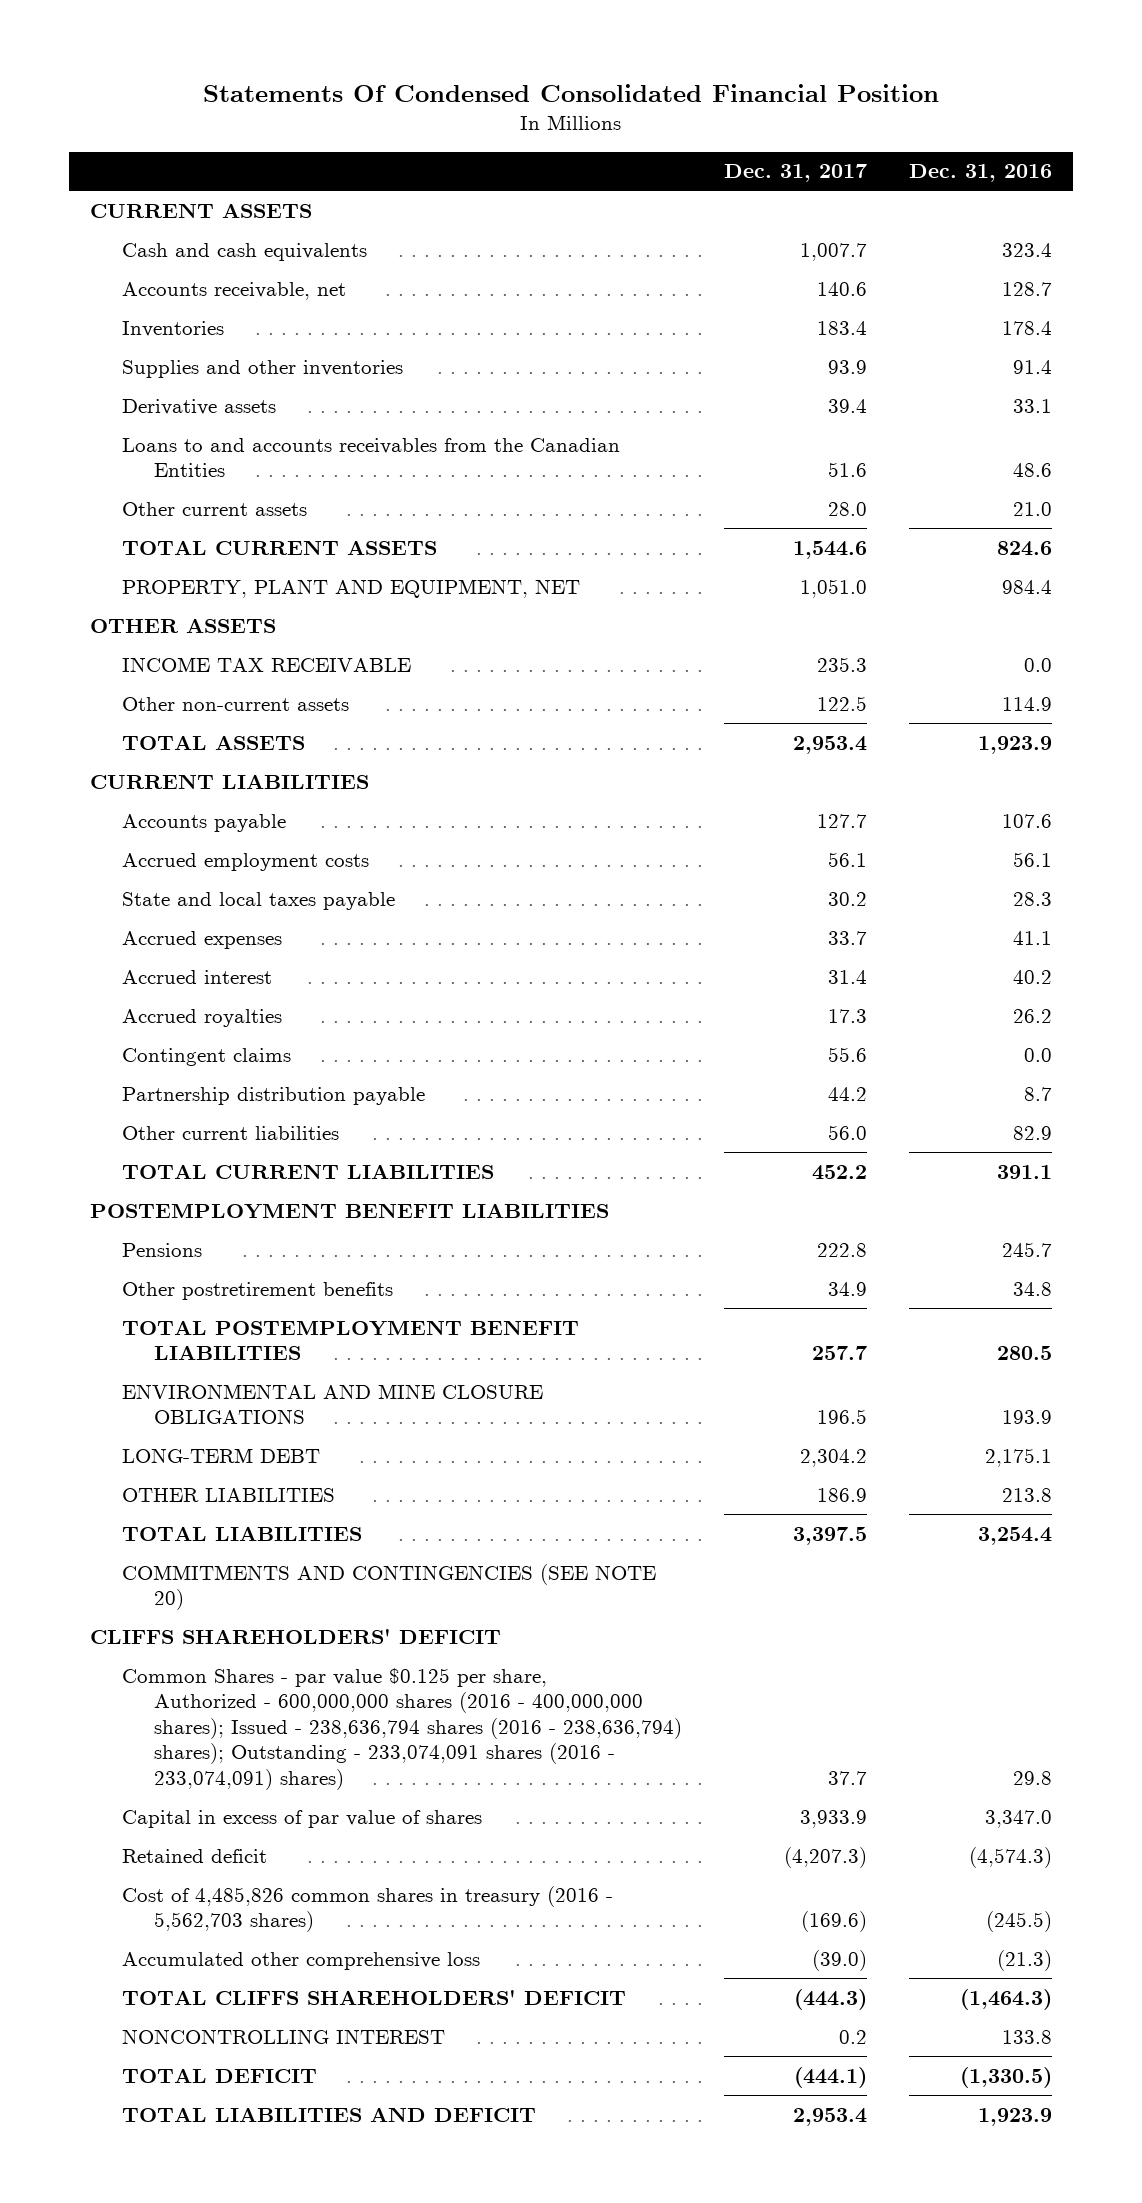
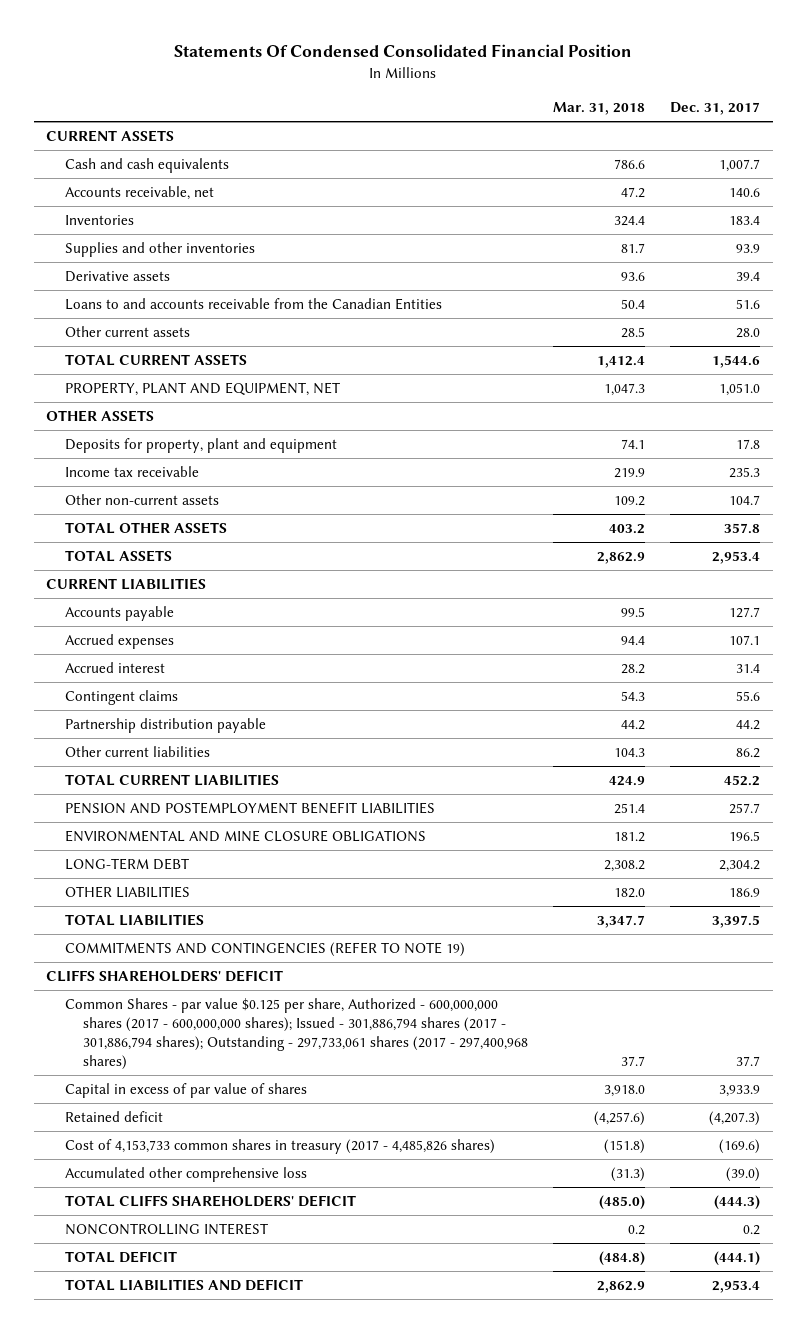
- | Dec. 31, 2017 | Dec. 31, 2016
+ | Mar. 31, 2018 | Dec. 31, 2017
- Loans to and accounts receivables from the Canadian Entities | 51.6 | 48.6
+ Loans to and accounts receivable from the Canadian Entities | 50.4 | 51.6
- INCOME TAX RECEIVABLE | 235.3 | 0.0
- Other non-current assets | 122.5 | 114.9
+ Deposits for property, plant and equipment | 74.1 | 17.8
+ Income tax receivable | 219.9 | 235.3
+ Other non-current assets | 109.2 | 104.7
+ TOTAL OTHER ASSETS | 403.2 | 357.8
- Accrued employment costs | 56.1 | 56.1
- State and local taxes payable | 30.2 | 28.3
- Accrued expenses | 33.7 | 41.1
+ Accrued expenses | 94.4 | 107.1
- Accrued royalties | 17.3 | 26.2
- Other current liabilities | 56.0 | 82.9
+ Other current liabilities | 104.3 | 86.2
- POSTEMPLOYMENT BENEFIT LIABILITIES
- Pensions | 222.8 | 245.7
- Other postretirement benefits | 34.9 | 34.8
- TOTAL POSTEMPLOYMENT BENEFIT LIABILITIES | 257.7 | 280.5
+ PENSION AND POSTEMPLOYMENT BENEFIT LIABILITIES | 251.4 | 257.7
- COMMITMENTS AND CONTINGENCIES (SEE NOTE 20)
+ COMMITMENTS AND CONTINGENCIES (REFER TO NOTE 19)
- Common Shares - par value $0.125 per share, Authorized - 600,000,000 shares (2016 - 400,000,000 shares); Issued - 238,636,794 shares (2016 - 238,636,794) shares); Outstanding - 233,074,091 shares (2016 - 233,074,091) shares) | 37.7 | 29.8
+ Common Shares - par value $0.125 per share, Authorized - 600,000,000 shares (2017 - 600,000,000 shares); Issued - 301,886,794 shares (2017 - 301,886,794 shares); Outstanding - 297,733,061 shares (2017 - 297,400,968 shares) | 37.7 | 37.7
- Cost of 4,485,826 common shares in treasury (2016 - 5,562,703 shares) | (169.6) | (245.5)
+ Cost of 4,153,733 common shares in treasury (2017 - 4,485,826 shares) | (151.8) | (169.6)

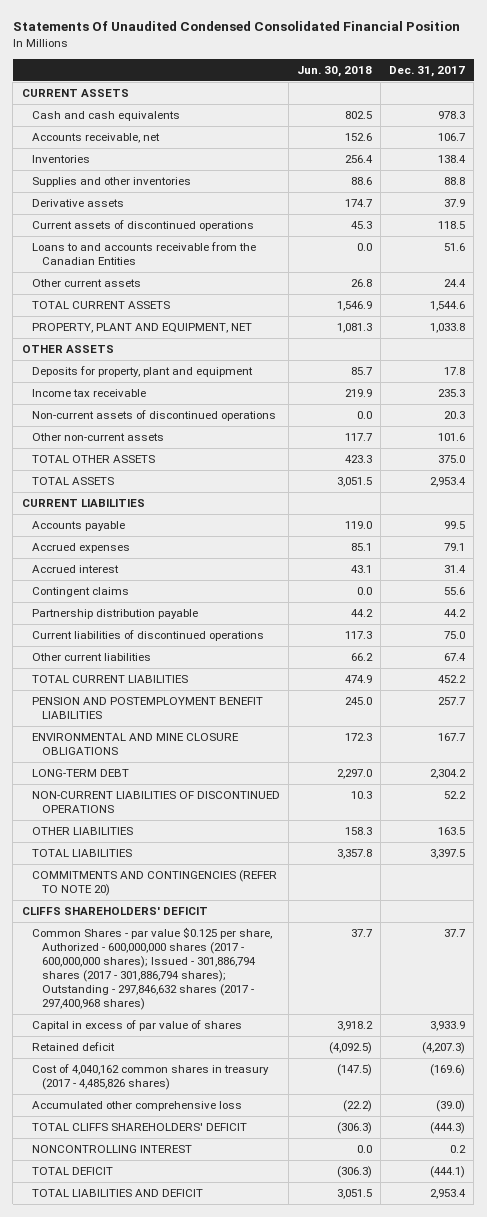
- Statements Of Condensed Consolidated Financial Position
+ Statements Of Unaudited Condensed Consolidated Financial Position
- | Mar. 31, 2018 | Dec. 31, 2017
+ | Jun. 30, 2018 | Dec. 31, 2017
- Cash and cash equivalents | 786.6 | 1,007.7
- Accounts receivable, net | 47.2 | 140.6
- Inventories | 324.4 | 183.4
- Supplies and other inventories | 81.7 | 93.9
- Derivative assets | 93.6 | 39.4
+ Cash and cash equivalents | 802.5 | 978.3
+ Accounts receivable, net | 152.6 | 106.7
+ Inventories | 256.4 | 138.4
+ Supplies and other inventories | 88.6 | 88.8
+ Derivative assets | 174.7 | 37.9
+ Current assets of discontinued operations | 45.3 | 118.5
- Other current assets | 28.5 | 28.0
+ Other current assets | 26.8 | 24.4
- PROPERTY, PLANT AND EQUIPMENT, NET | 1,047.3 | 1,051.0
+ PROPERTY, PLANT AND EQUIPMENT, NET | 1,081.3 | 1,033.8
- Other non-current assets | 109.2 | 104.7
- TOTAL OTHER ASSETS | 403.2 | 357.8
+ Non-current assets of discontinued operations | 0.0 | 20.3
+ Other non-current assets | 117.7 | 101.6
+ TOTAL OTHER ASSETS | 423.3 | 375.0
- Accounts payable | 99.5 | 127.7
- Accrued expenses | 94.4 | 107.1
+ Accounts payable | 119.0 | 99.5
+ Accrued expenses | 85.1 | 79.1
- Other current liabilities | 104.3 | 86.2
+ Current liabilities of discontinued operations | 117.3 | 75.0
+ Other current liabilities | 66.2 | 67.4
- ENVIRONMENTAL AND MINE CLOSURE OBLIGATIONS | 181.2 | 196.5
+ ENVIRONMENTAL AND MINE CLOSURE OBLIGATIONS | 172.3 | 167.7
- OTHER LIABILITIES | 182.0 | 186.9
+ NON-CURRENT LIABILITIES OF DISCONTINUED OPERATIONS | 10.3 | 52.2
+ OTHER LIABILITIES | 158.3 | 163.5
- COMMITMENTS AND CONTINGENCIES (REFER TO NOTE 19)
+ COMMITMENTS AND CONTINGENCIES (REFER TO NOTE 20)
- Common Shares - par value $0.125 per share, Authorized - 600,000,000 shares (2017 - 600,000,000 shares); Issued - 301,886,794 shares (2017 - 301,886,794 shares); Outstanding - 297,733,061 shares (2017 - 297,400,968 shares) | 37.7 | 37.7
+ Common Shares - par value $0.125 per share, Authorized - 600,000,000 shares (2017 - 600,000,000 shares); Issued - 301,886,794 shares (2017 - 301,886,794 shares); Outstanding - 297,846,632 shares (2017 - 297,400,968 shares) | 37.7 | 37.7
- Cost of 4,153,733 common shares in treasury (2017 - 4,485,826 shares) | (151.8) | (169.6)
+ Cost of 4,040,162 common shares in treasury (2017 - 4,485,826 shares) | (147.5) | (169.6)

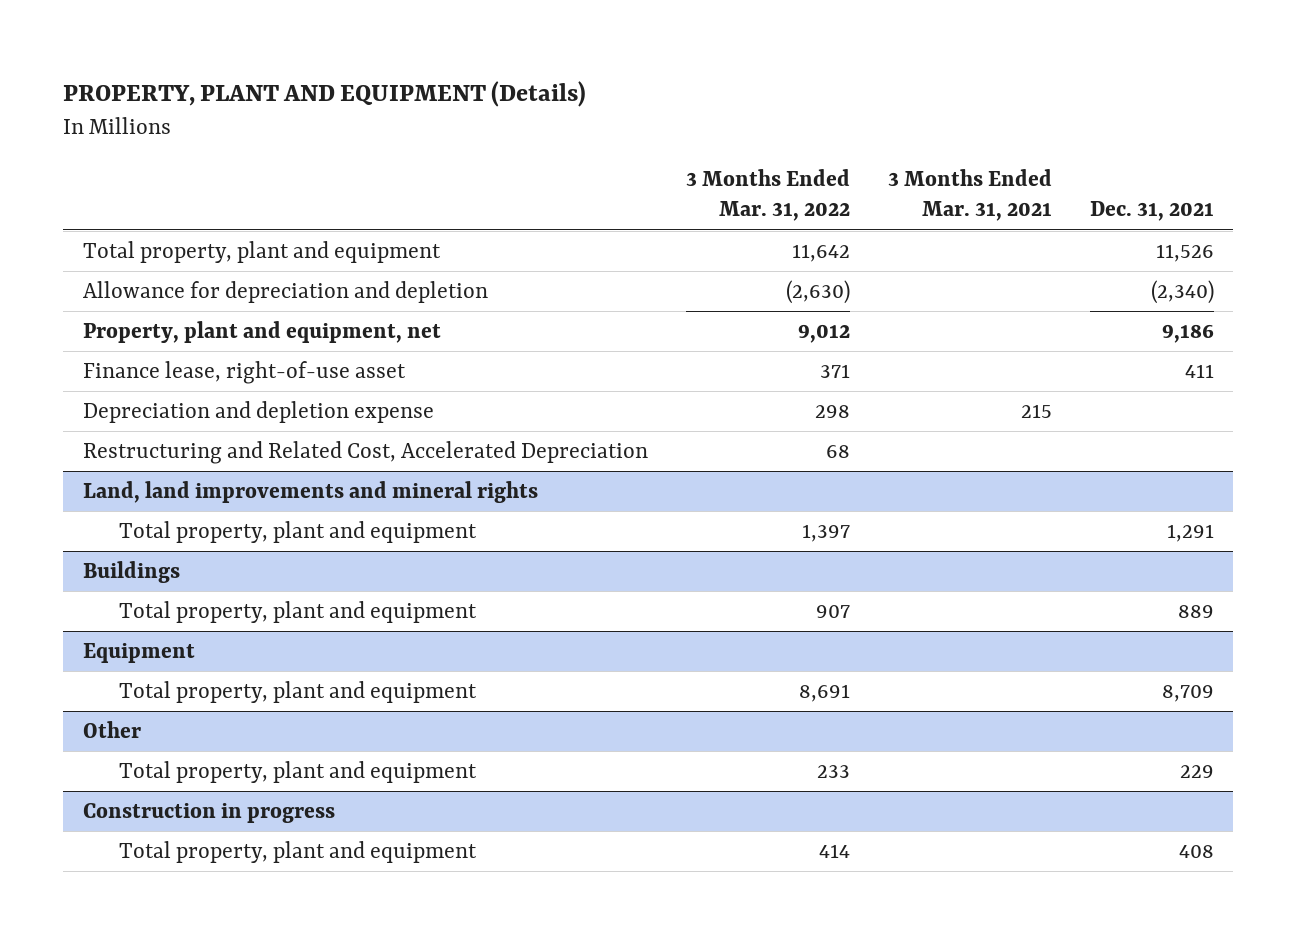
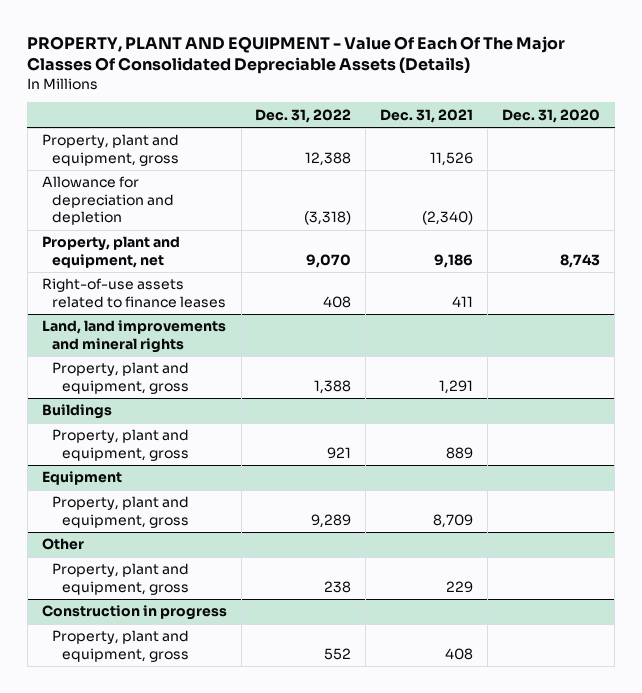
- PROPERTY, PLANT AND EQUIPMENT (Details)
+ PROPERTY, PLANT AND EQUIPMENT - Value Of Each Of The Major Classes Of Consolidated Depreciable Assets (Details)
- | 3 Months Ended Mar. 31, 2022 | 3 Months Ended Mar. 31, 2021 | Dec. 31, 2021
+ | Dec. 31, 2022 | Dec. 31, 2021 | Dec. 31, 2020
- Total property, plant and equipment | 11,642 | | 11,526
+ Property, plant and equipment, gross | 12,388 | 11,526 |
- Finance lease, right-of-use asset | 371 | | 411
- Depreciation and depletion expense | 298 | 215 |
- Restructuring and Related Cost, Accelerated Depreciation | 68 | |
+ Right-of-use assets related to finance leases | 408 | 411 |
@ Land, land improvements and mineral rights
- Total property, plant and equipment | 1,397 | | 1,291
+ Property, plant and equipment, gross | 1,388 | 1,291 |
@ Buildings
- Total property, plant and equipment | 907 | | 889
+ Property, plant and equipment, gross | 921 | 889 |
@ Equipment
- Total property, plant and equipment | 8,691 | | 8,709
+ Property, plant and equipment, gross | 9,289 | 8,709 |
@ Other
- Total property, plant and equipment | 233 | | 229
+ Property, plant and equipment, gross | 238 | 229 |
@ Construction in progress
- Total property, plant and equipment | 414 | | 408
+ Property, plant and equipment, gross | 552 | 408 |

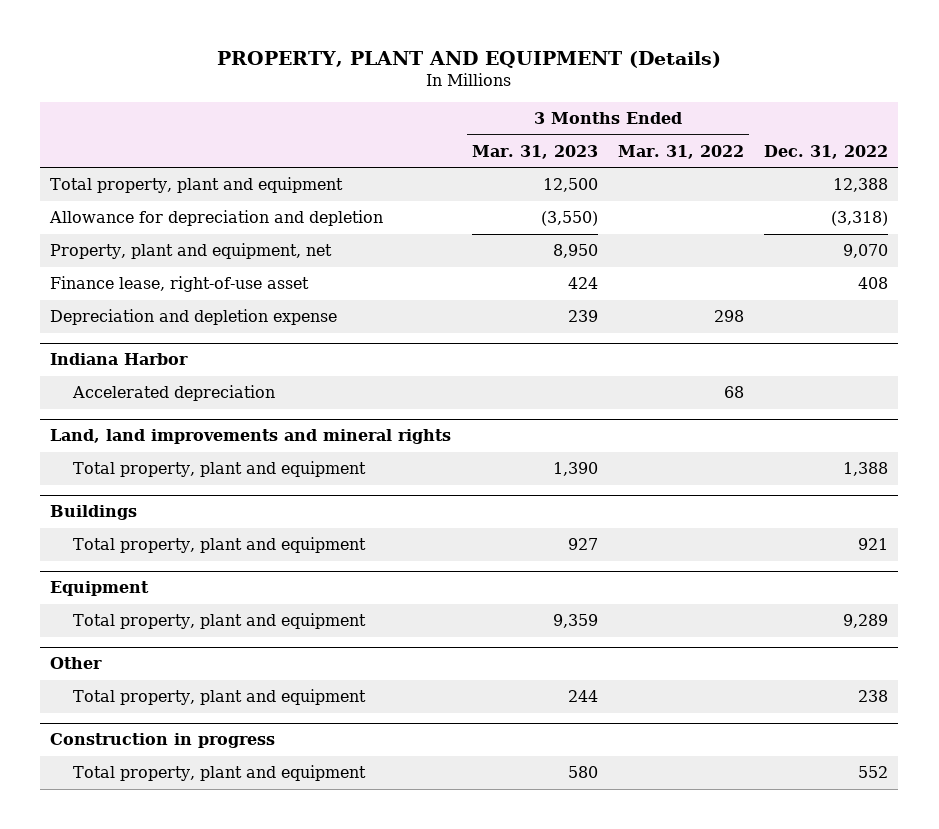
- PROPERTY, PLANT AND EQUIPMENT - Value Of Each Of The Major Classes Of Consolidated Depreciable Assets (Details)
+ PROPERTY, PLANT AND EQUIPMENT (Details)
- | Dec. 31, 2022 | Dec. 31, 2021 | Dec. 31, 2020
+ | 3 Months Ended Mar. 31, 2023 | 3 Months Ended Mar. 31, 2022 | Dec. 31, 2022
- Property, plant and equipment, gross | 12,388 | 11,526 |
+ Total property, plant and equipment | 12,500 | | 12,388
- Right-of-use assets related to finance leases | 408 | 411 |
+ Finance lease, right-of-use asset | 424 | | 408
+ Depreciation and depletion expense | 239 | 298 |
+ Indiana Harbor
+ Accelerated depreciation | | 68 |
@ Land, land improvements and mineral rights
- Property, plant and equipment, gross | 1,388 | 1,291 |
+ Total property, plant and equipment | 1,390 | | 1,388
@ Buildings
- Property, plant and equipment, gross | 921 | 889 |
+ Total property, plant and equipment | 927 | | 921
@ Equipment
- Property, plant and equipment, gross | 9,289 | 8,709 |
+ Total property, plant and equipment | 9,359 | | 9,289
@ Other
- Property, plant and equipment, gross | 238 | 229 |
+ Total property, plant and equipment | 244 | | 238
@ Construction in progress
- Property, plant and equipment, gross | 552 | 408 |
+ Total property, plant and equipment | 580 | | 552

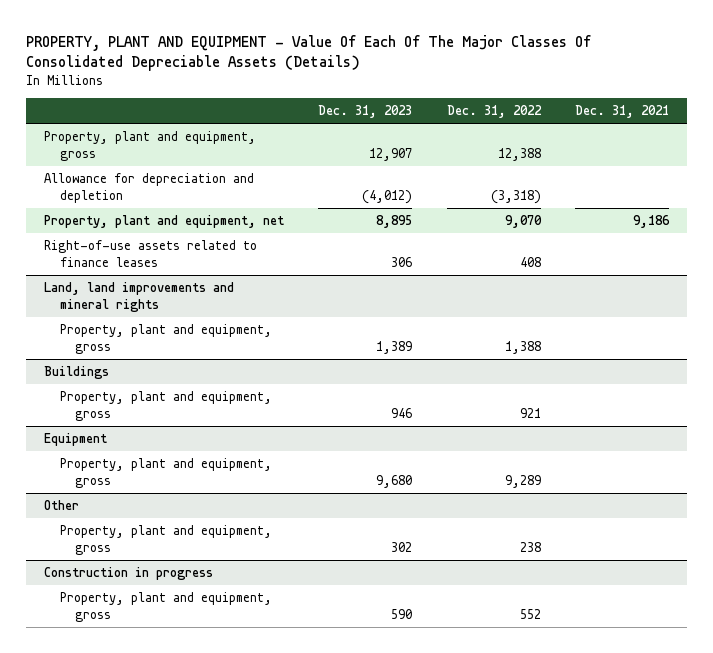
- PROPERTY, PLANT AND EQUIPMENT (Details)
+ PROPERTY, PLANT AND EQUIPMENT - Value Of Each Of The Major Classes Of Consolidated Depreciable Assets (Details)
- | 3 Months Ended Mar. 31, 2023 | 3 Months Ended Mar. 31, 2022 | Dec. 31, 2022
+ | Dec. 31, 2023 | Dec. 31, 2022 | Dec. 31, 2021
- Total property, plant and equipment | 12,500 | | 12,388
+ Property, plant and equipment, gross | 12,907 | 12,388 |
- Finance lease, right-of-use asset | 424 | | 408
- Depreciation and depletion expense | 239 | 298 |
- Indiana Harbor
- Accelerated depreciation | | 68 |
+ Right-of-use assets related to finance leases | 306 | 408 |
@ Land, land improvements and mineral rights
- Total property, plant and equipment | 1,390 | | 1,388
+ Property, plant and equipment, gross | 1,389 | 1,388 |
@ Buildings
- Total property, plant and equipment | 927 | | 921
+ Property, plant and equipment, gross | 946 | 921 |
@ Equipment
- Total property, plant and equipment | 9,359 | | 9,289
+ Property, plant and equipment, gross | 9,680 | 9,289 |
@ Other
- Total property, plant and equipment | 244 | | 238
+ Property, plant and equipment, gross | 302 | 238 |
@ Construction in progress
- Total property, plant and equipment | 580 | | 552
+ Property, plant and equipment, gross | 590 | 552 |

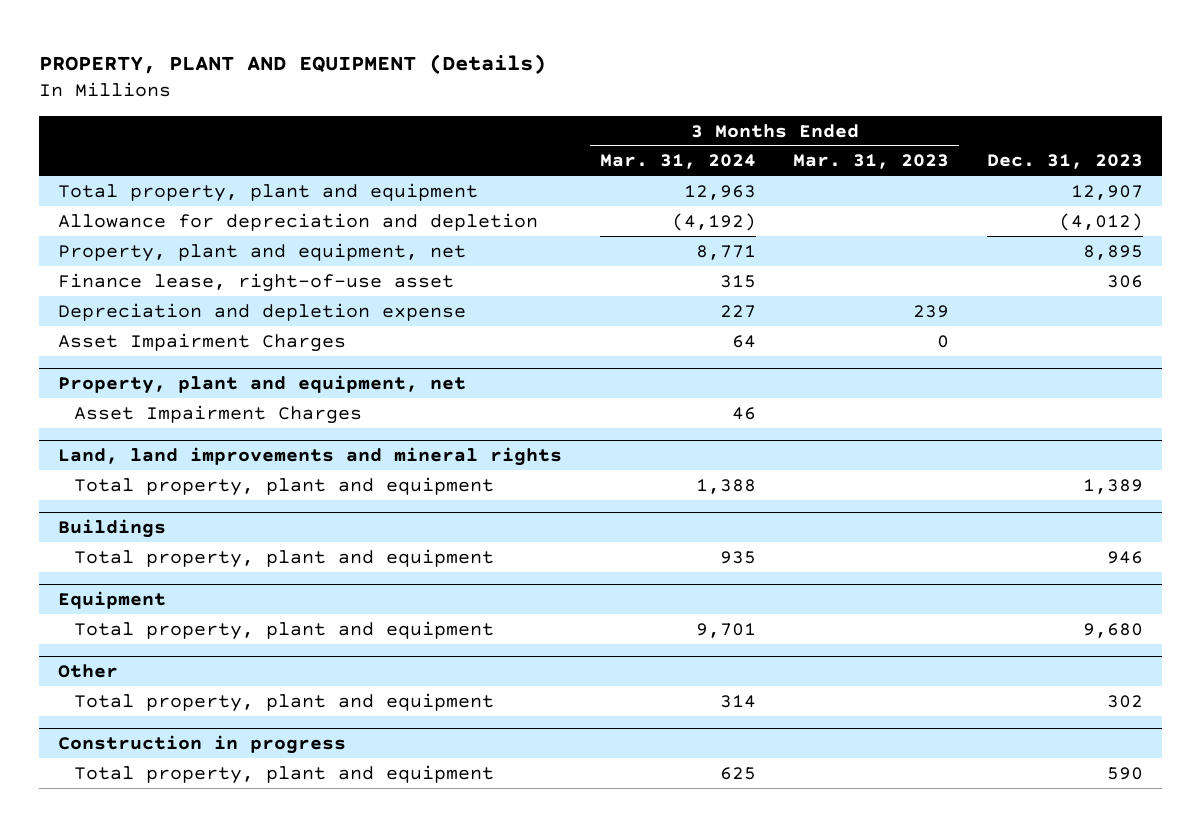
- PROPERTY, PLANT AND EQUIPMENT - Value Of Each Of The Major Classes Of Consolidated Depreciable Assets (Details)
+ PROPERTY, PLANT AND EQUIPMENT (Details)
- | Dec. 31, 2023 | Dec. 31, 2022 | Dec. 31, 2021
+ | 3 Months Ended Mar. 31, 2024 | 3 Months Ended Mar. 31, 2023 | Dec. 31, 2023
- Property, plant and equipment, gross | 12,907 | 12,388 |
+ Total property, plant and equipment | 12,963 | | 12,907
- Right-of-use assets related to finance leases | 306 | 408 |
+ Finance lease, right-of-use asset | 315 | | 306
+ Depreciation and depletion expense | 227 | 239 |
+ Asset Impairment Charges | 64 | 0 |
+ Property, plant and equipment, net
+ Asset Impairment Charges | 46 | |
@ Land, land improvements and mineral rights
- Property, plant and equipment, gross | 1,389 | 1,388 |
+ Total property, plant and equipment | 1,388 | | 1,389
@ Buildings
- Property, plant and equipment, gross | 946 | 921 |
+ Total property, plant and equipment | 935 | | 946
@ Equipment
- Property, plant and equipment, gross | 9,680 | 9,289 |
+ Total property, plant and equipment | 9,701 | | 9,680
@ Other
- Property, plant and equipment, gross | 302 | 238 |
+ Total property, plant and equipment | 314 | | 302
@ Construction in progress
- Property, plant and equipment, gross | 590 | 552 |
+ Total property, plant and equipment | 625 | | 590

